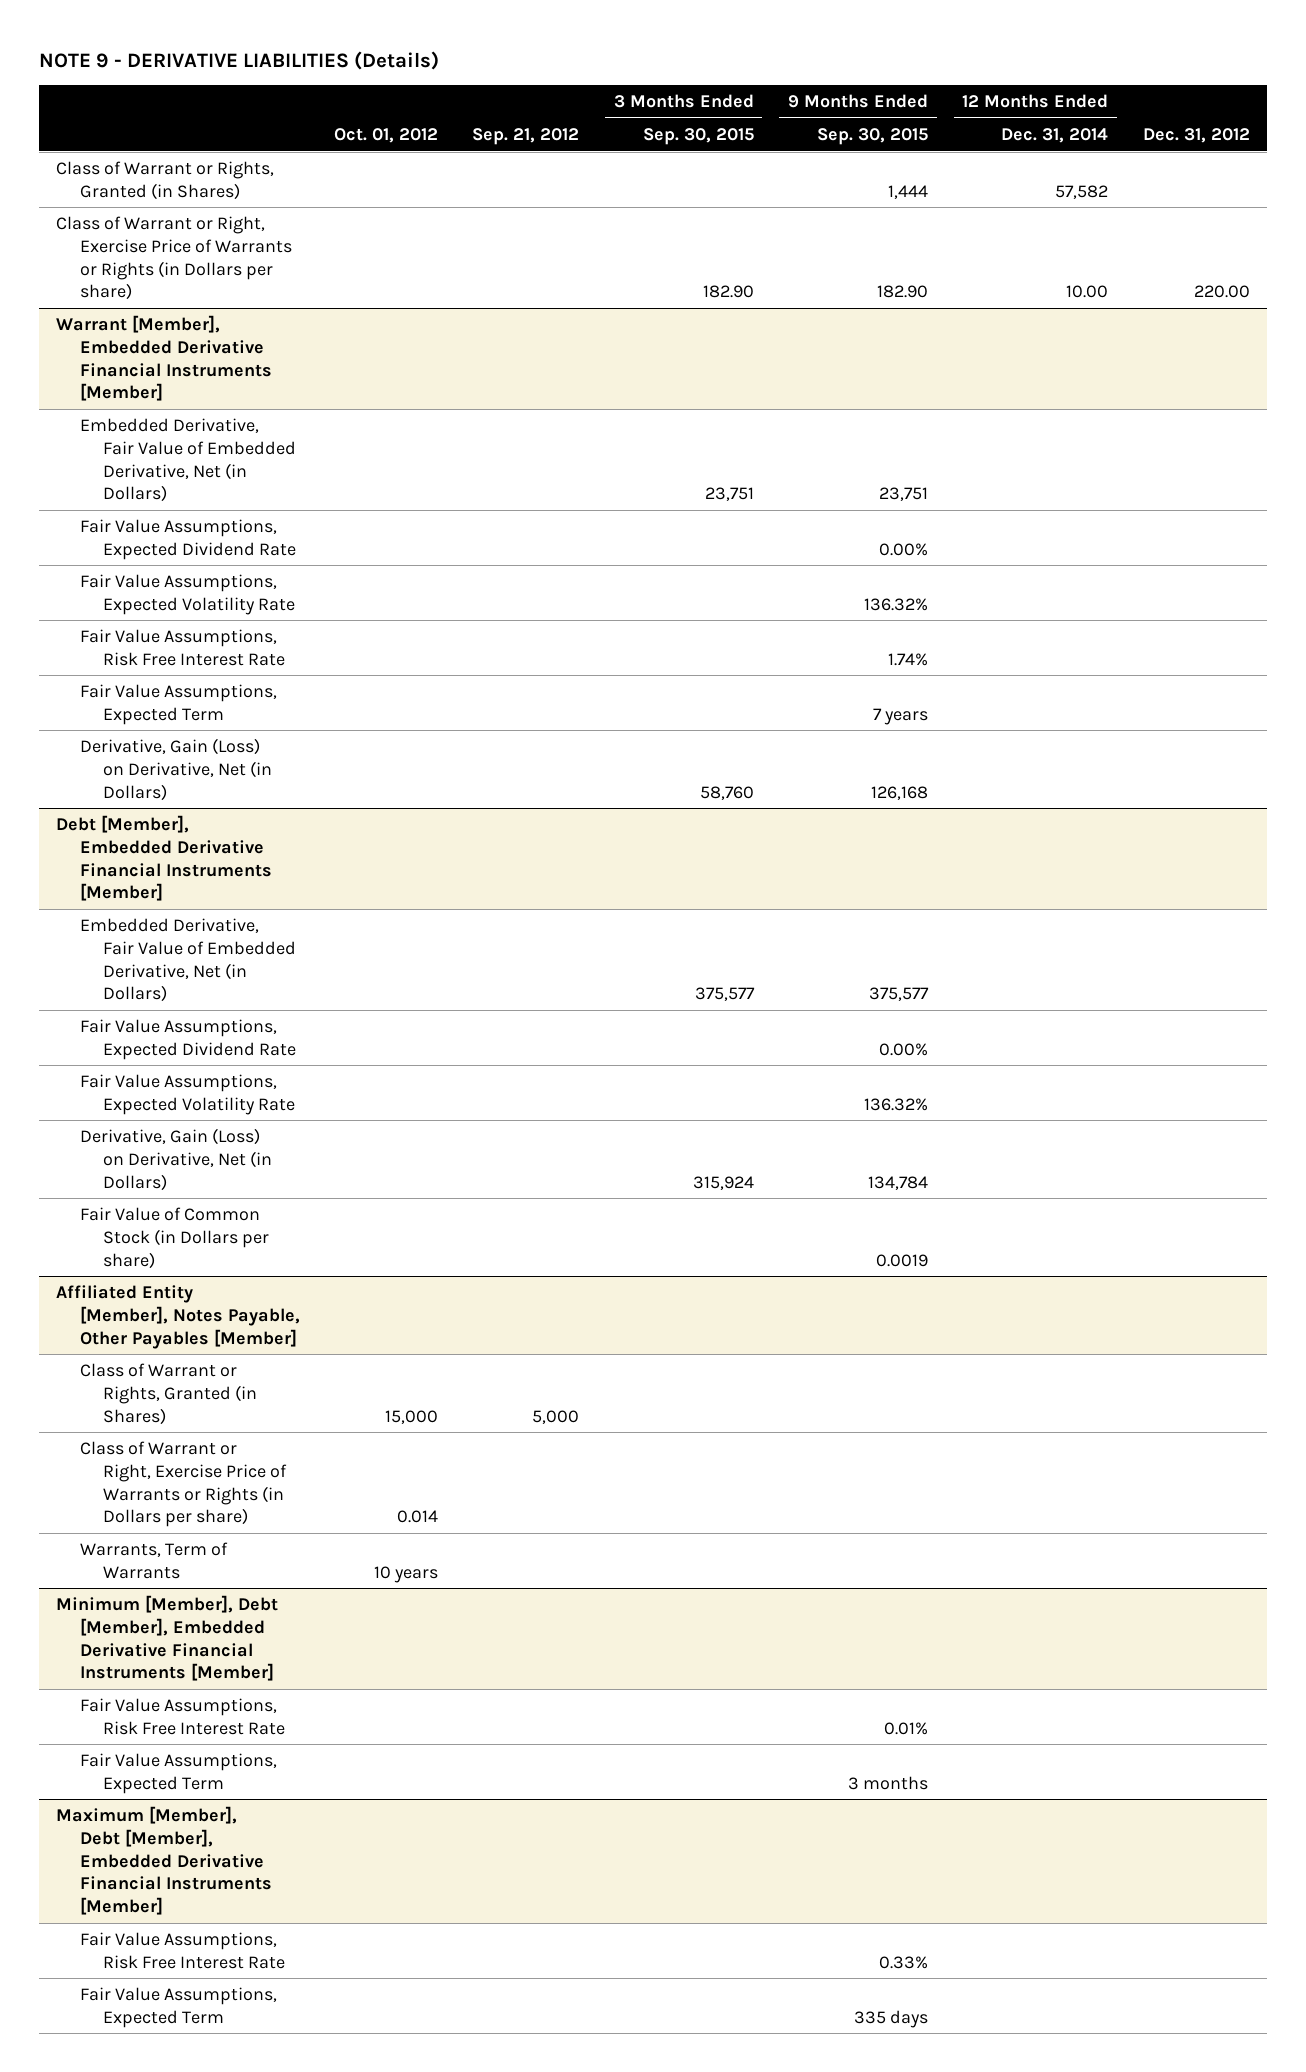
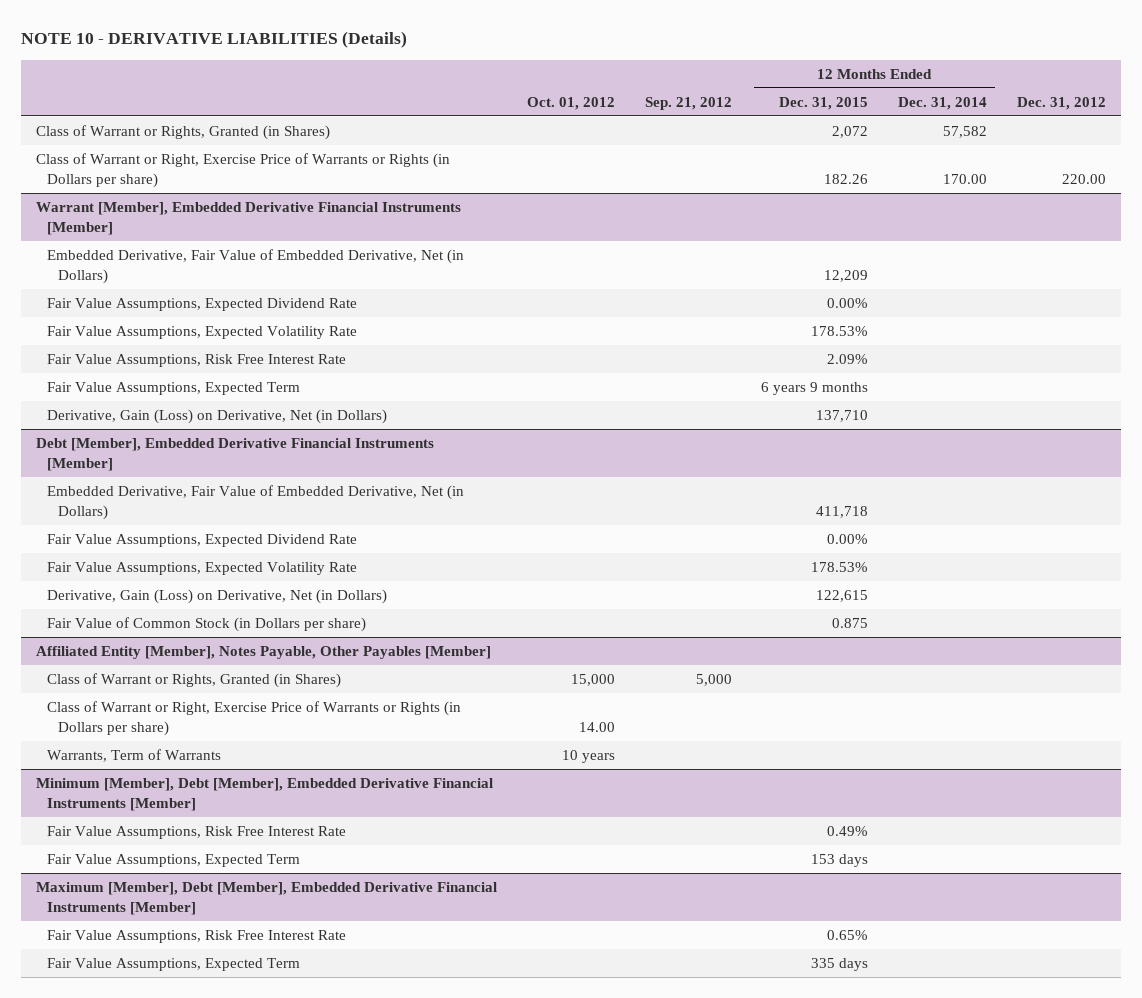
- NOTE 9 - DERIVATIVE LIABILITIES (Details)
+ NOTE 10 - DERIVATIVE LIABILITIES (Details)
- | Oct. 01, 2012 | Sep. 21, 2012 | 3 Months Ended Sep. 30, 2015 | 9 Months Ended Sep. 30, 2015 | 12 Months Ended Dec. 31, 2014 | Dec. 31, 2012
+ | Oct. 01, 2012 | Sep. 21, 2012 | 12 Months Ended Dec. 31, 2015 | 12 Months Ended Dec. 31, 2014 | Dec. 31, 2012
- Class of Warrant or Right, Exercise Price of Warrants or Rights (in Dollars per share) | | | 182.90 | 182.90 | 10.00 | 220.00
+ Class of Warrant or Right, Exercise Price of Warrants or Rights (in Dollars per share) | | | 182.26 | 170.00 | 220.00
@ Affiliated Entity [Member], Notes Payable, Other Payables [Member]
- Class of Warrant or Right, Exercise Price of Warrants or Rights (in Dollars per share) | 0.014 | | | | |
+ Class of Warrant or Right, Exercise Price of Warrants or Rights (in Dollars per share) | 14.00 | | | |

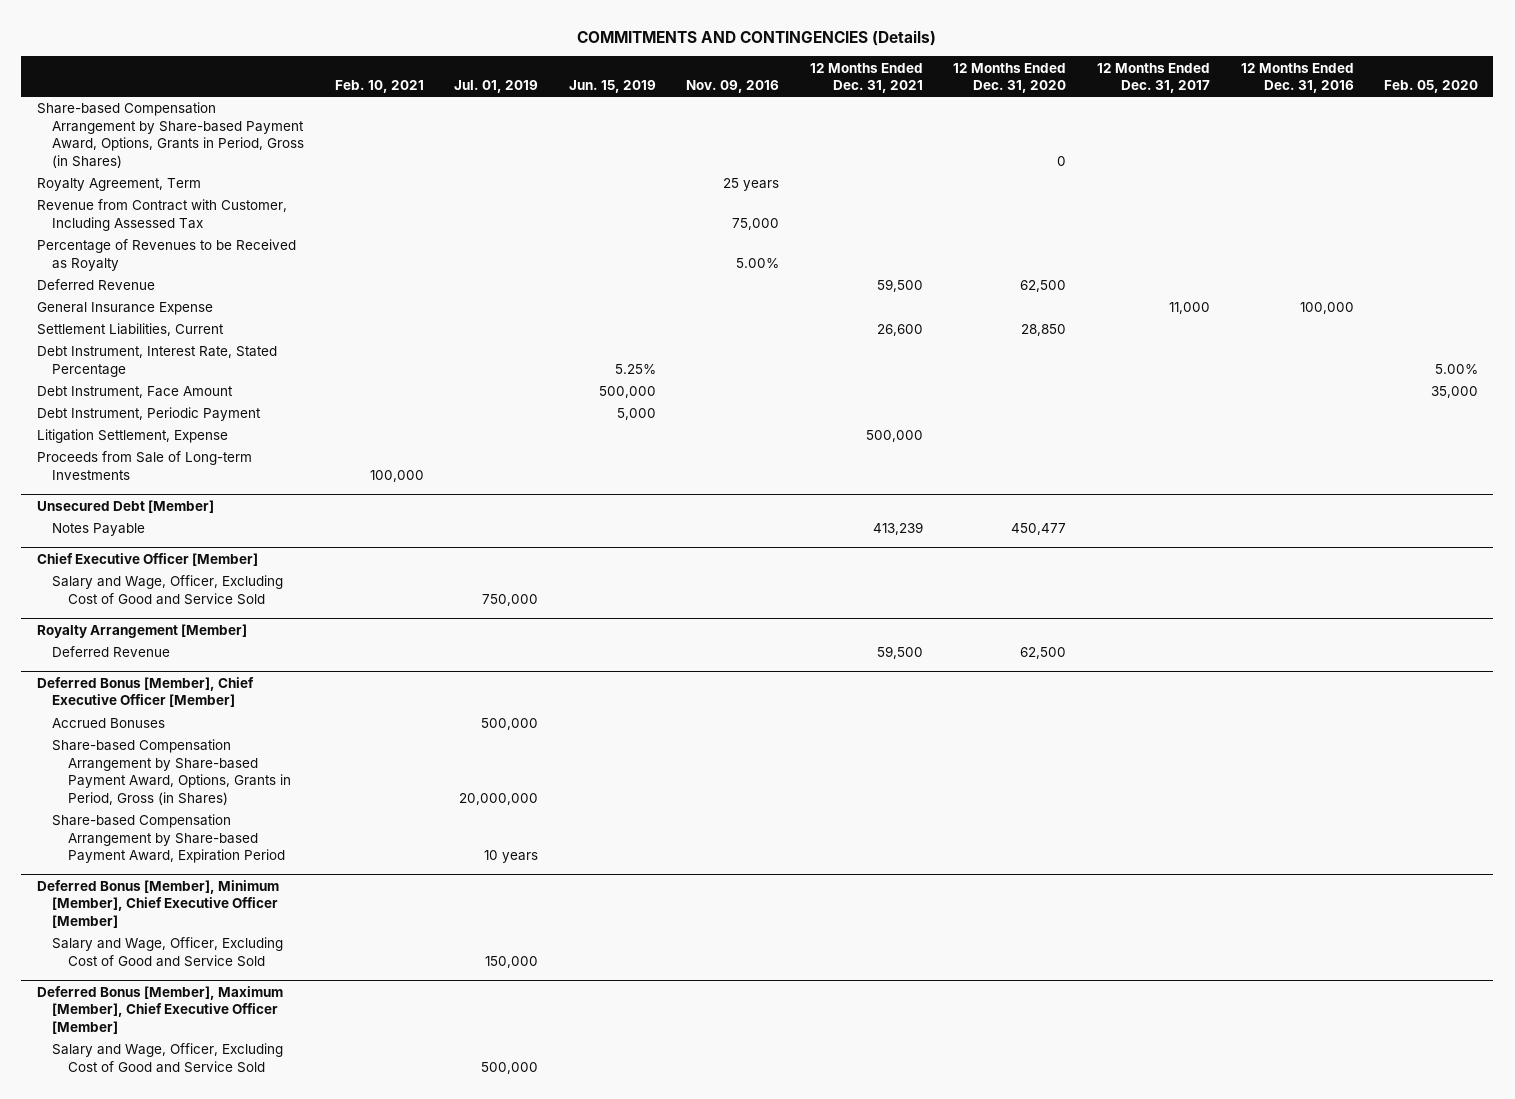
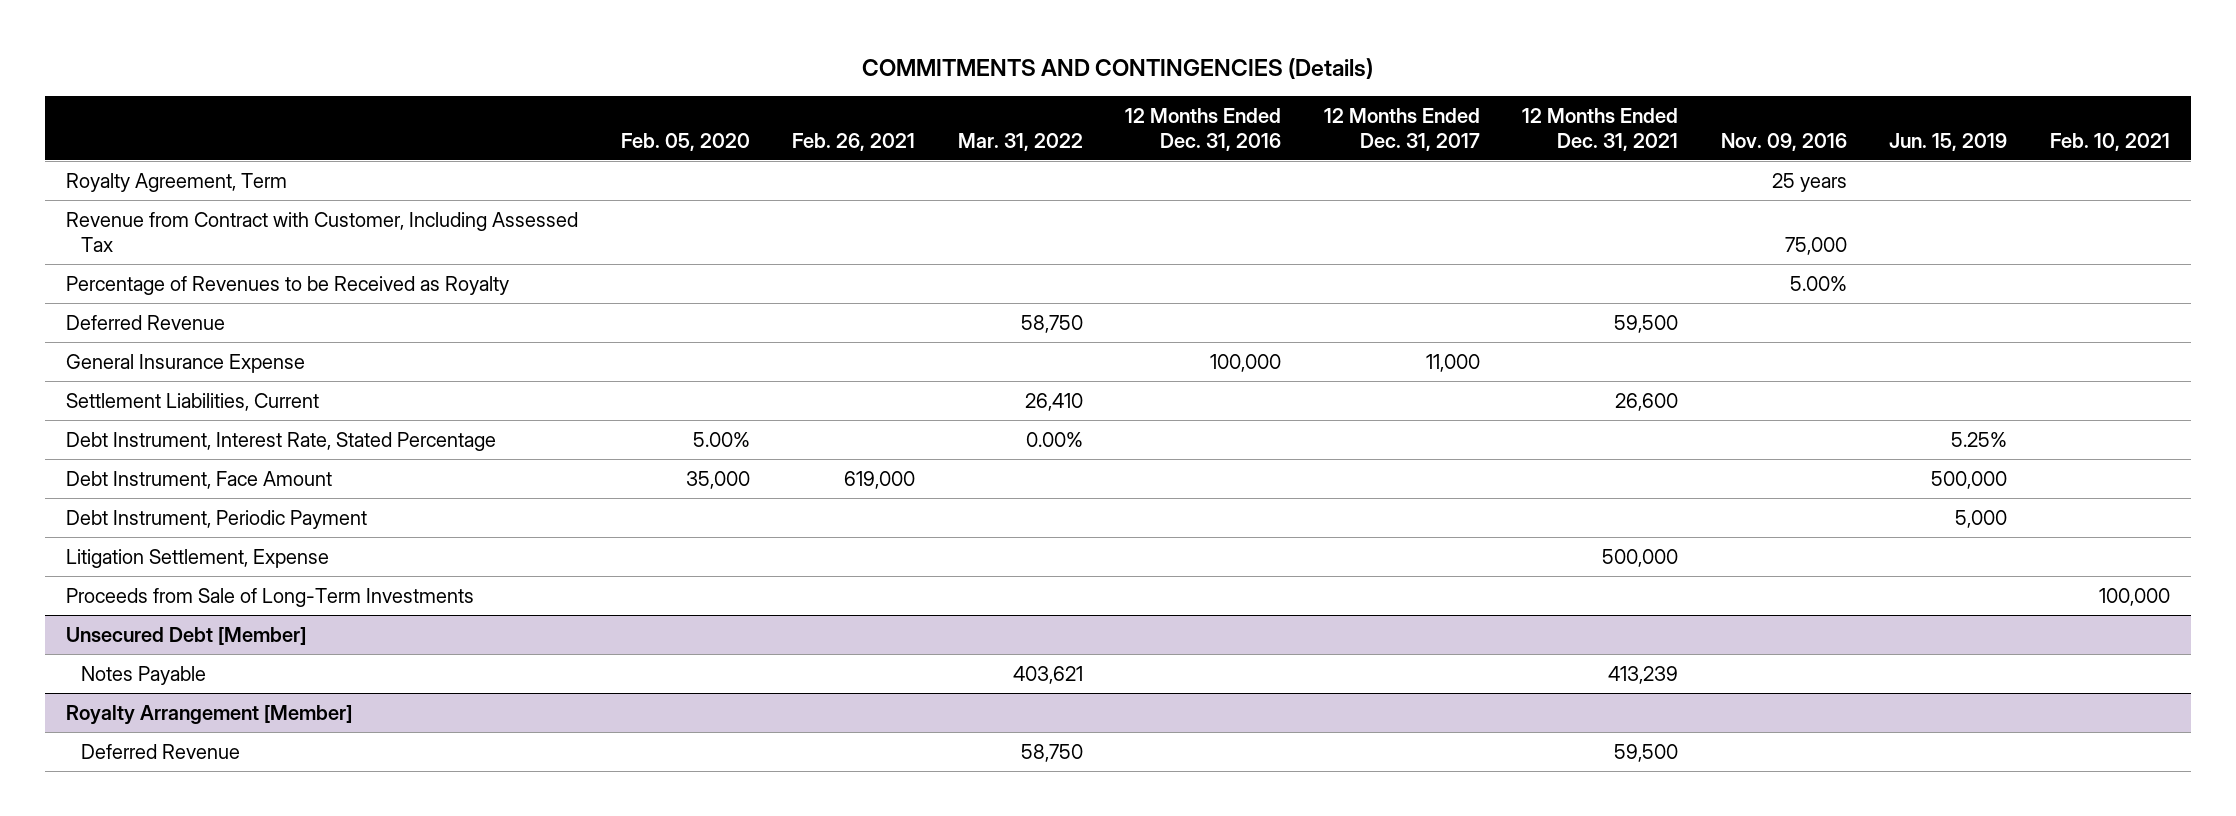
- | Feb. 10, 2021 | Jul. 01, 2019 | Jun. 15, 2019 | Nov. 09, 2016 | 12 Months Ended Dec. 31, 2021 | 12 Months Ended Dec. 31, 2020 | 12 Months Ended Dec. 31, 2017 | 12 Months Ended Dec. 31, 2016 | Feb. 05, 2020
+ | Feb. 05, 2020 | Feb. 26, 2021 | Mar. 31, 2022 | 12 Months Ended Dec. 31, 2016 | 12 Months Ended Dec. 31, 2017 | 12 Months Ended Dec. 31, 2021 | Nov. 09, 2016 | Jun. 15, 2019 | Feb. 10, 2021
- Share-based Compensation Arrangement by Share-based Payment Award, Options, Grants in Period, Gross (in Shares) | | | | | | 0 | | |
- Proceeds from Sale of Long-term Investments | 100,000 | | | | | | | |
+ Proceeds from Sale of Long-Term Investments | | | | | | | | | 100,000
- Chief Executive Officer [Member]
- Salary and Wage, Officer, Excluding Cost of Good and Service Sold | | 750,000 | | | | | | |
- Deferred Bonus [Member], Chief Executive Officer [Member]
- Accrued Bonuses | | 500,000 | | | | | | |
- Share-based Compensation Arrangement by Share-based Payment Award, Options, Grants in Period, Gross (in Shares) | | 20,000,000 | | | | | | |
- Share-based Compensation Arrangement by Share-based Payment Award, Expiration Period | | 10 years | | | | | | |
- Deferred Bonus [Member], Minimum [Member], Chief Executive Officer [Member]
- Salary and Wage, Officer, Excluding Cost of Good and Service Sold | | 150,000 | | | | | | |
- Deferred Bonus [Member], Maximum [Member], Chief Executive Officer [Member]
- Salary and Wage, Officer, Excluding Cost of Good and Service Sold | | 500,000 | | | | | | |

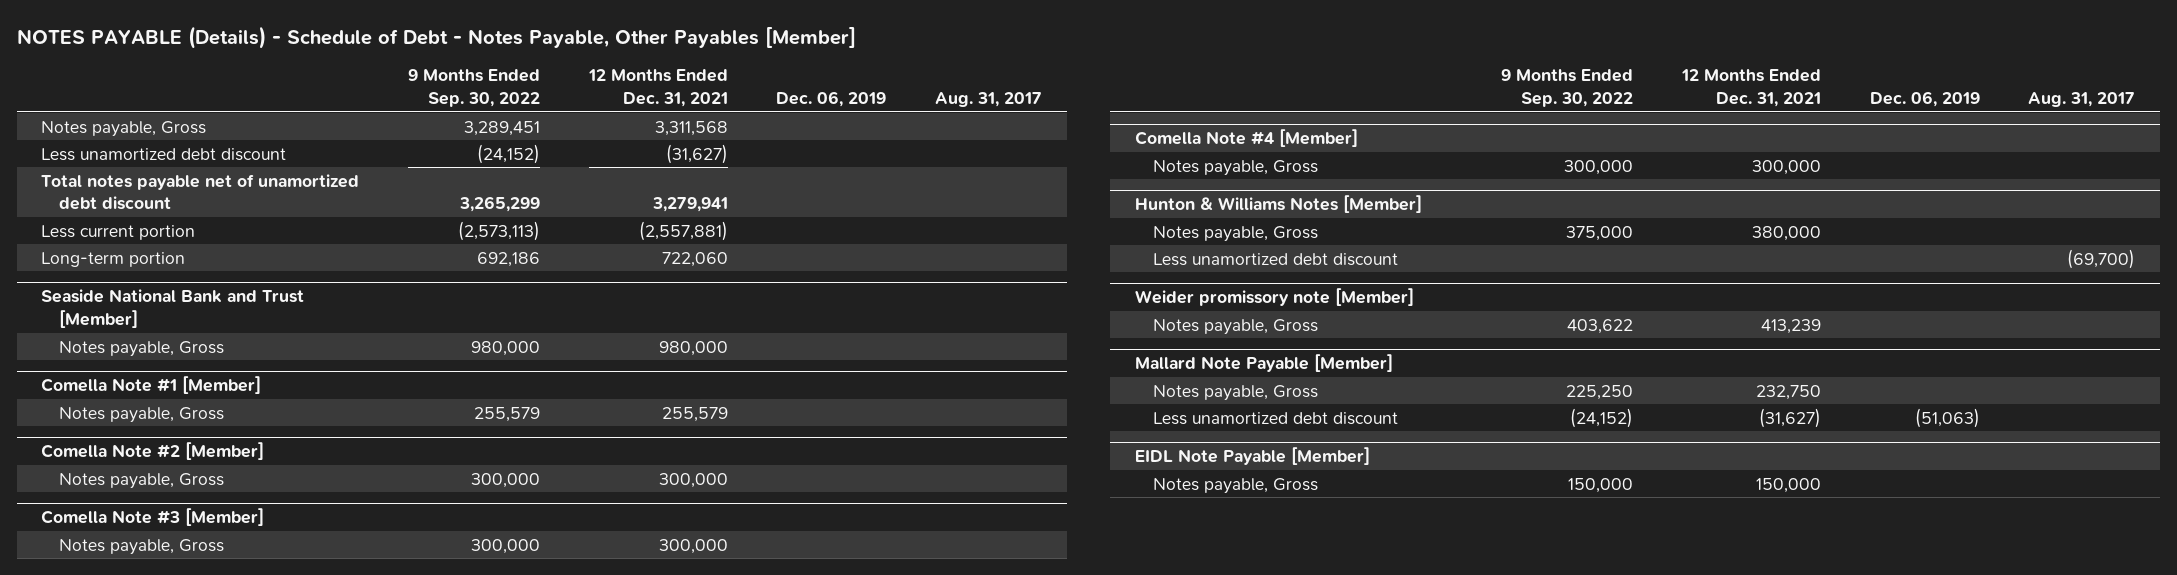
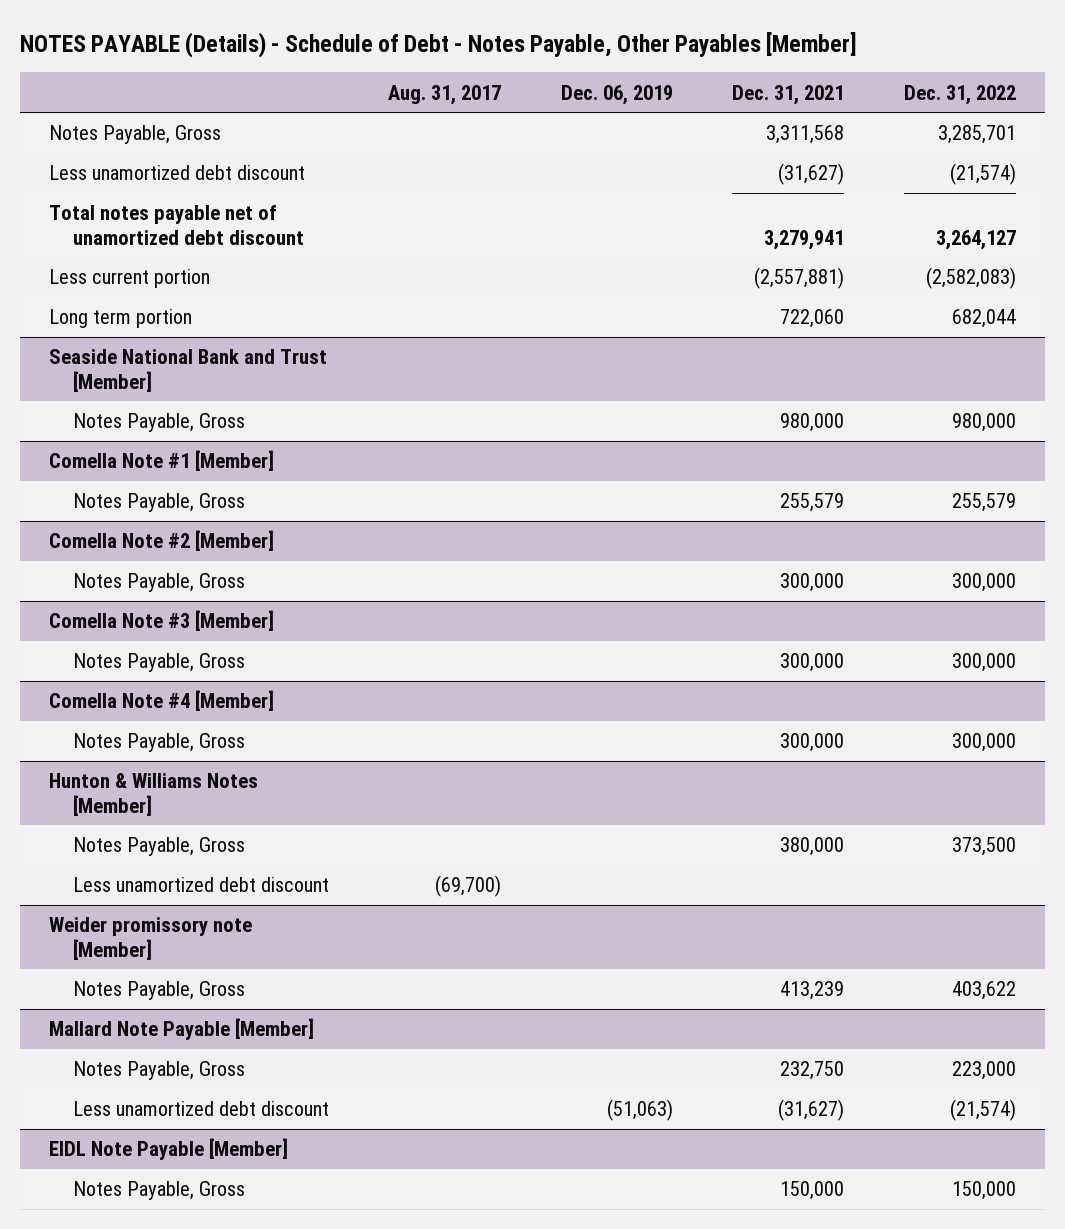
- | 9 Months Ended Sep. 30, 2022 | 12 Months Ended Dec. 31, 2021 | Dec. 06, 2019 | Aug. 31, 2017
+ | Aug. 31, 2017 | Dec. 06, 2019 | Dec. 31, 2021 | Dec. 31, 2022
- Notes payable, Gross | 3,289,451 | 3,311,568 | |
+ Notes Payable, Gross | | | 3,311,568 | 3,285,701
- Long-term portion | 692,186 | 722,060 | |
+ Long term portion | | | 722,060 | 682,044
@ Seaside National Bank and Trust [Member]
- Notes payable, Gross | 980,000 | 980,000 | |
+ Notes Payable, Gross | | | 980,000 | 980,000
@ Comella Note #1 [Member]
- Notes payable, Gross | 255,579 | 255,579 | |
+ Notes Payable, Gross | | | 255,579 | 255,579
@ Comella Note #2 [Member]
- Notes payable, Gross | 300,000 | 300,000 | |
+ Notes Payable, Gross | | | 300,000 | 300,000
@ Comella Note #3 [Member]
- Notes payable, Gross | 300,000 | 300,000 | |
+ Notes Payable, Gross | | | 300,000 | 300,000
@ Comella Note #4 [Member]
- Notes payable, Gross | 300,000 | 300,000 | |
+ Notes Payable, Gross | | | 300,000 | 300,000
@ Hunton & Williams Notes [Member]
- Notes payable, Gross | 375,000 | 380,000 | |
+ Notes Payable, Gross | | | 380,000 | 373,500
@ Weider promissory note [Member]
- Notes payable, Gross | 403,622 | 413,239 | |
+ Notes Payable, Gross | | | 413,239 | 403,622
@ Mallard Note Payable [Member]
- Notes payable, Gross | 225,250 | 232,750 | |
+ Notes Payable, Gross | | | 232,750 | 223,000
@ EIDL Note Payable [Member]
- Notes payable, Gross | 150,000 | 150,000 | |
+ Notes Payable, Gross | | | 150,000 | 150,000

